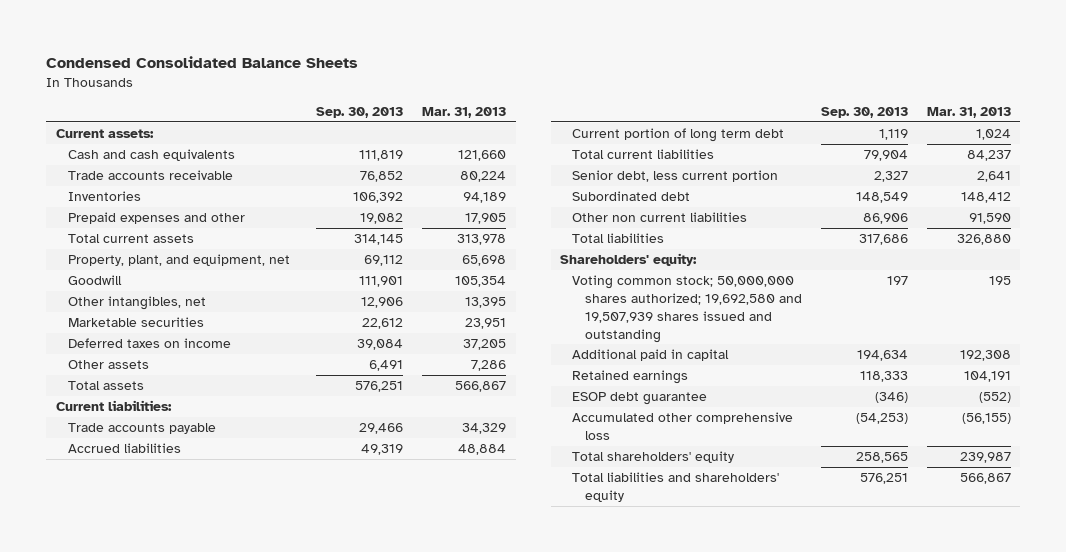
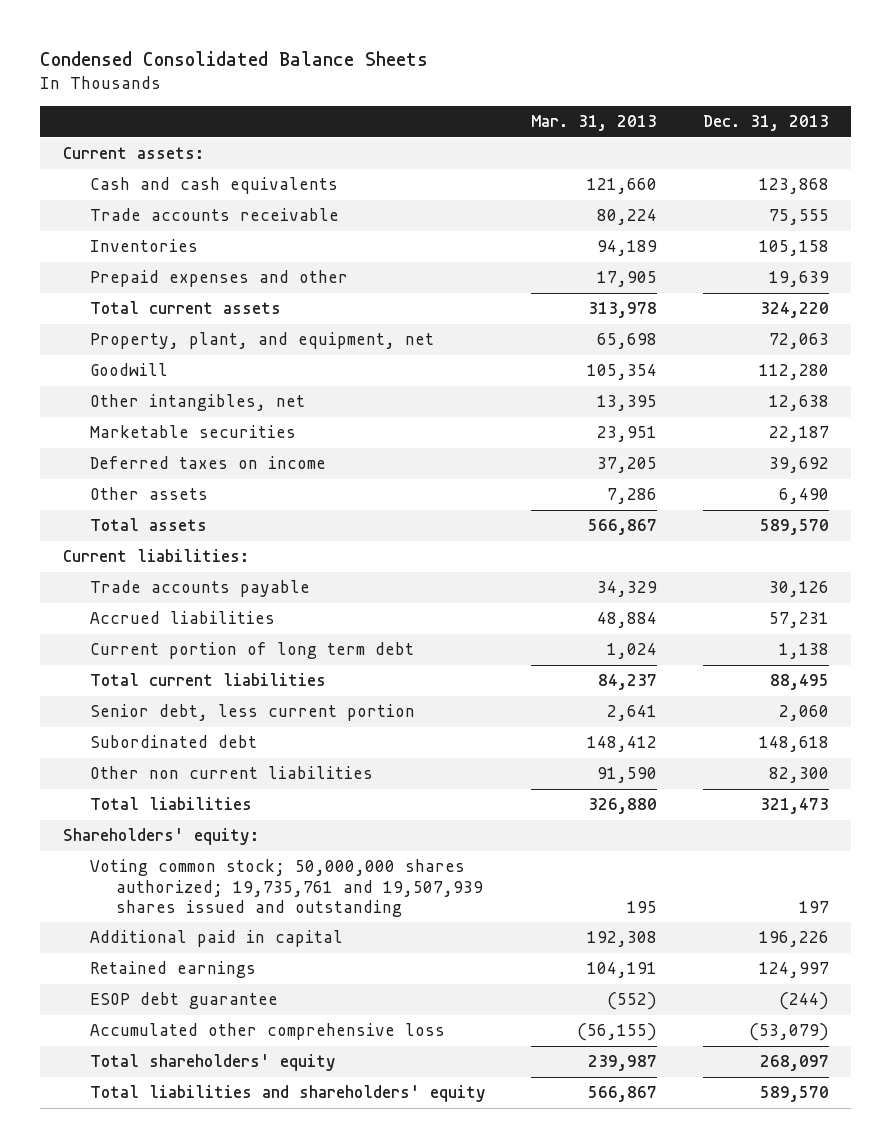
- | Sep. 30, 2013 | Mar. 31, 2013
+ | Mar. 31, 2013 | Dec. 31, 2013
- Voting common stock; 50,000,000 shares authorized; 19,692,580 and 19,507,939 shares issued and outstanding | 197 | 195
+ Voting common stock; 50,000,000 shares authorized; 19,735,761 and 19,507,939 shares issued and outstanding | 195 | 197

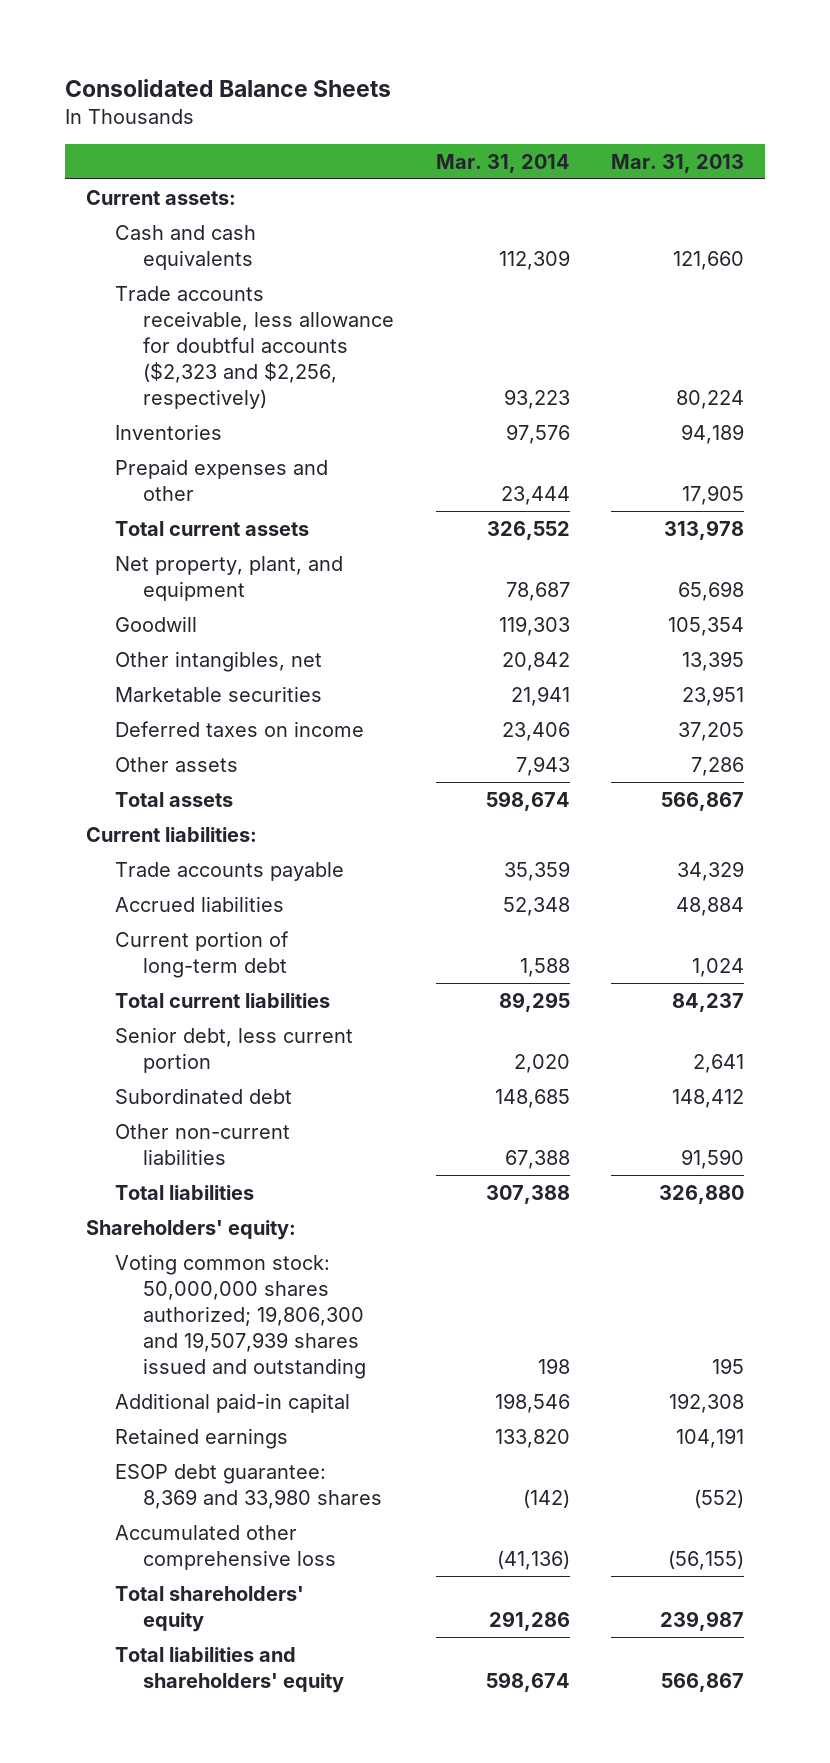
- Condensed Consolidated Balance Sheets
+ Consolidated Balance Sheets
- | Mar. 31, 2013 | Dec. 31, 2013
+ | Mar. 31, 2014 | Mar. 31, 2013
- Trade accounts receivable | 80,224 | 75,555
+ Trade accounts receivable, less allowance for doubtful accounts ($2,323 and $2,256, respectively) | 93,223 | 80,224
- Property, plant, and equipment, net | 65,698 | 72,063
+ Net property, plant, and equipment | 78,687 | 65,698
- Current portion of long term debt | 1,024 | 1,138
+ Current portion of long-term debt | 1,588 | 1,024
- Other non current liabilities | 91,590 | 82,300
+ Other non-current liabilities | 67,388 | 91,590
- Voting common stock; 50,000,000 shares authorized; 19,735,761 and 19,507,939 shares issued and outstanding | 195 | 197
- Additional paid in capital | 192,308 | 196,226
+ Voting common stock: 50,000,000 shares authorized; 19,806,300 and 19,507,939 shares issued and outstanding | 198 | 195
+ Additional paid-in capital | 198,546 | 192,308
- ESOP debt guarantee | (552) | (244)
+ ESOP debt guarantee: 8,369 and 33,980 shares | (142) | (552)

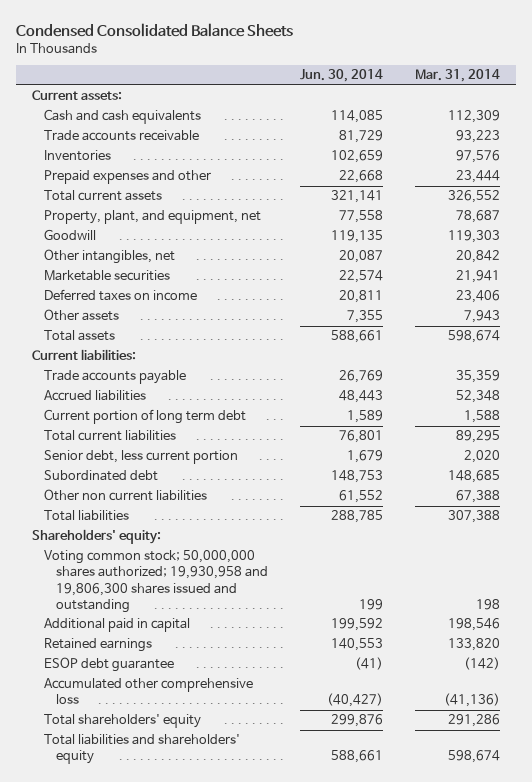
- Consolidated Balance Sheets
+ Condensed Consolidated Balance Sheets
- | Mar. 31, 2014 | Mar. 31, 2013
+ | Jun. 30, 2014 | Mar. 31, 2014
- Trade accounts receivable, less allowance for doubtful accounts ($2,323 and $2,256, respectively) | 93,223 | 80,224
+ Trade accounts receivable | 81,729 | 93,223
- Net property, plant, and equipment | 78,687 | 65,698
+ Property, plant, and equipment, net | 77,558 | 78,687
- Current portion of long-term debt | 1,588 | 1,024
+ Current portion of long term debt | 1,589 | 1,588
- Other non-current liabilities | 67,388 | 91,590
+ Other non current liabilities | 61,552 | 67,388
- Voting common stock: 50,000,000 shares authorized; 19,806,300 and 19,507,939 shares issued and outstanding | 198 | 195
- Additional paid-in capital | 198,546 | 192,308
+ Voting common stock; 50,000,000 shares authorized; 19,930,958 and 19,806,300 shares issued and outstanding | 199 | 198
+ Additional paid in capital | 199,592 | 198,546
- ESOP debt guarantee: 8,369 and 33,980 shares | (142) | (552)
+ ESOP debt guarantee | (41) | (142)

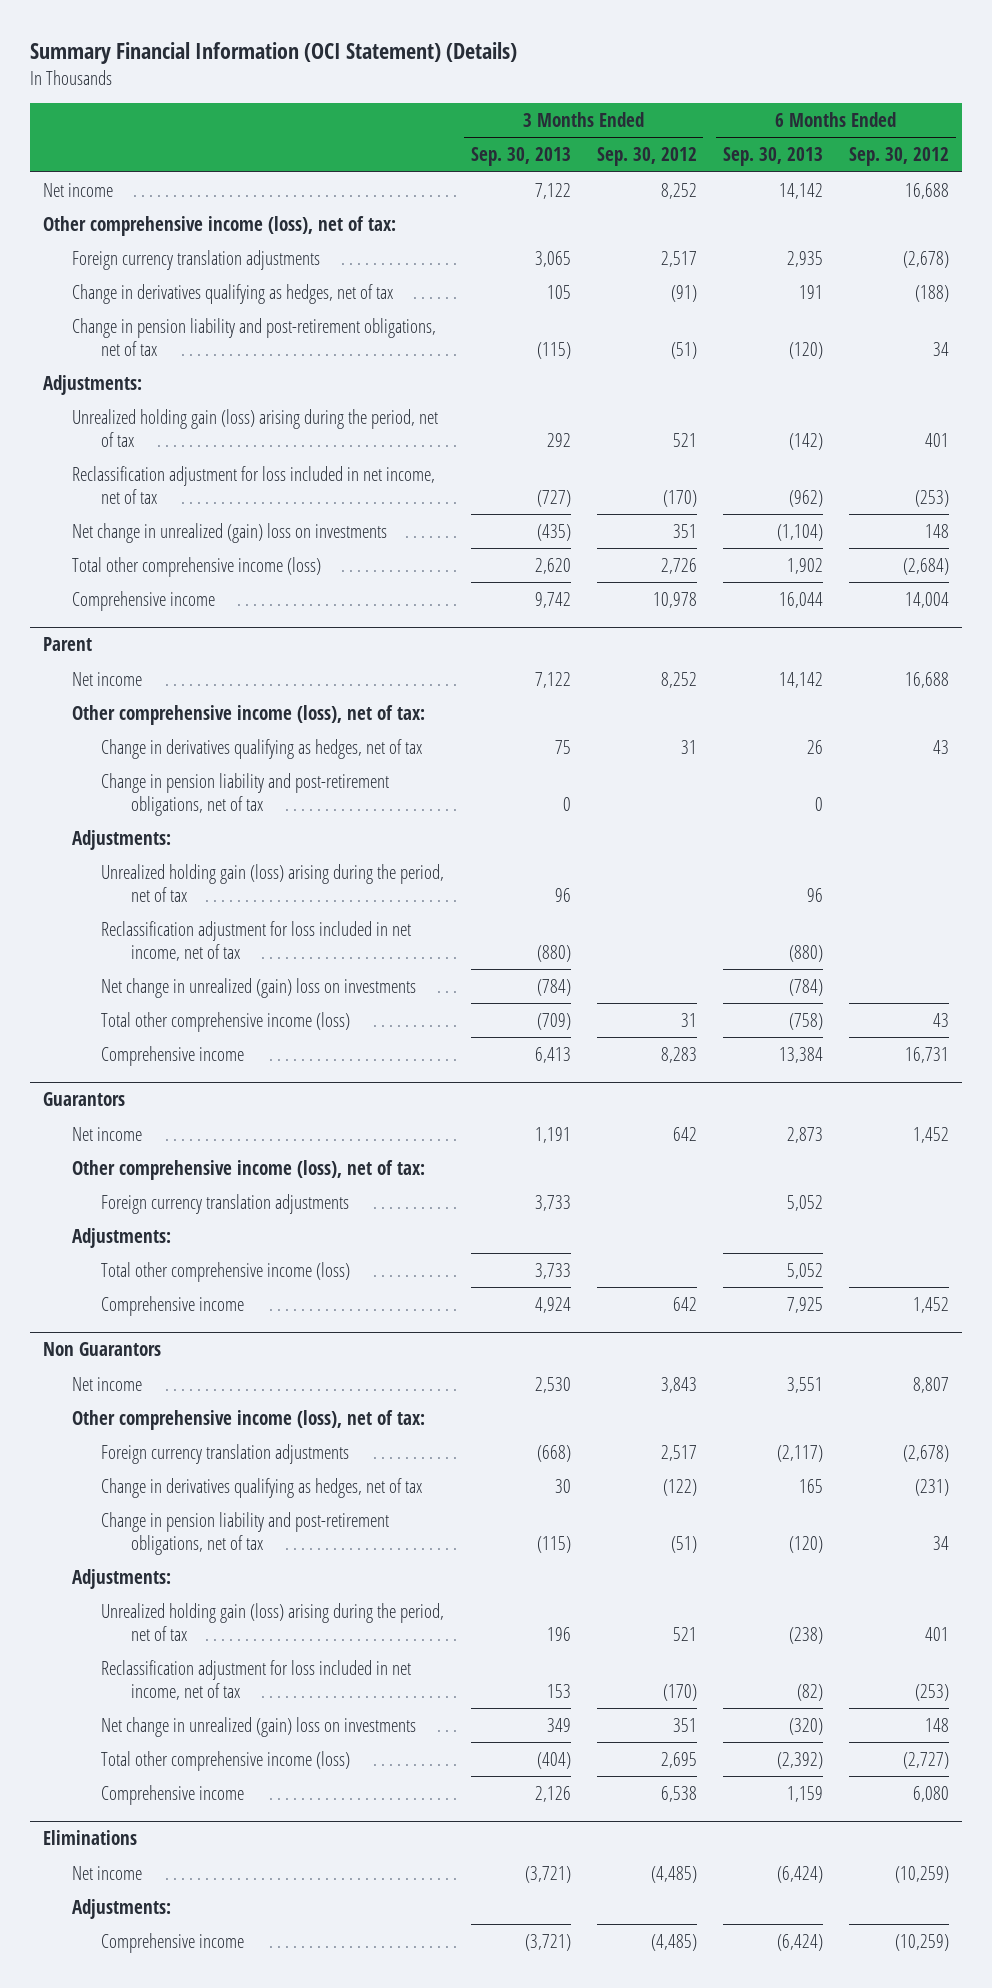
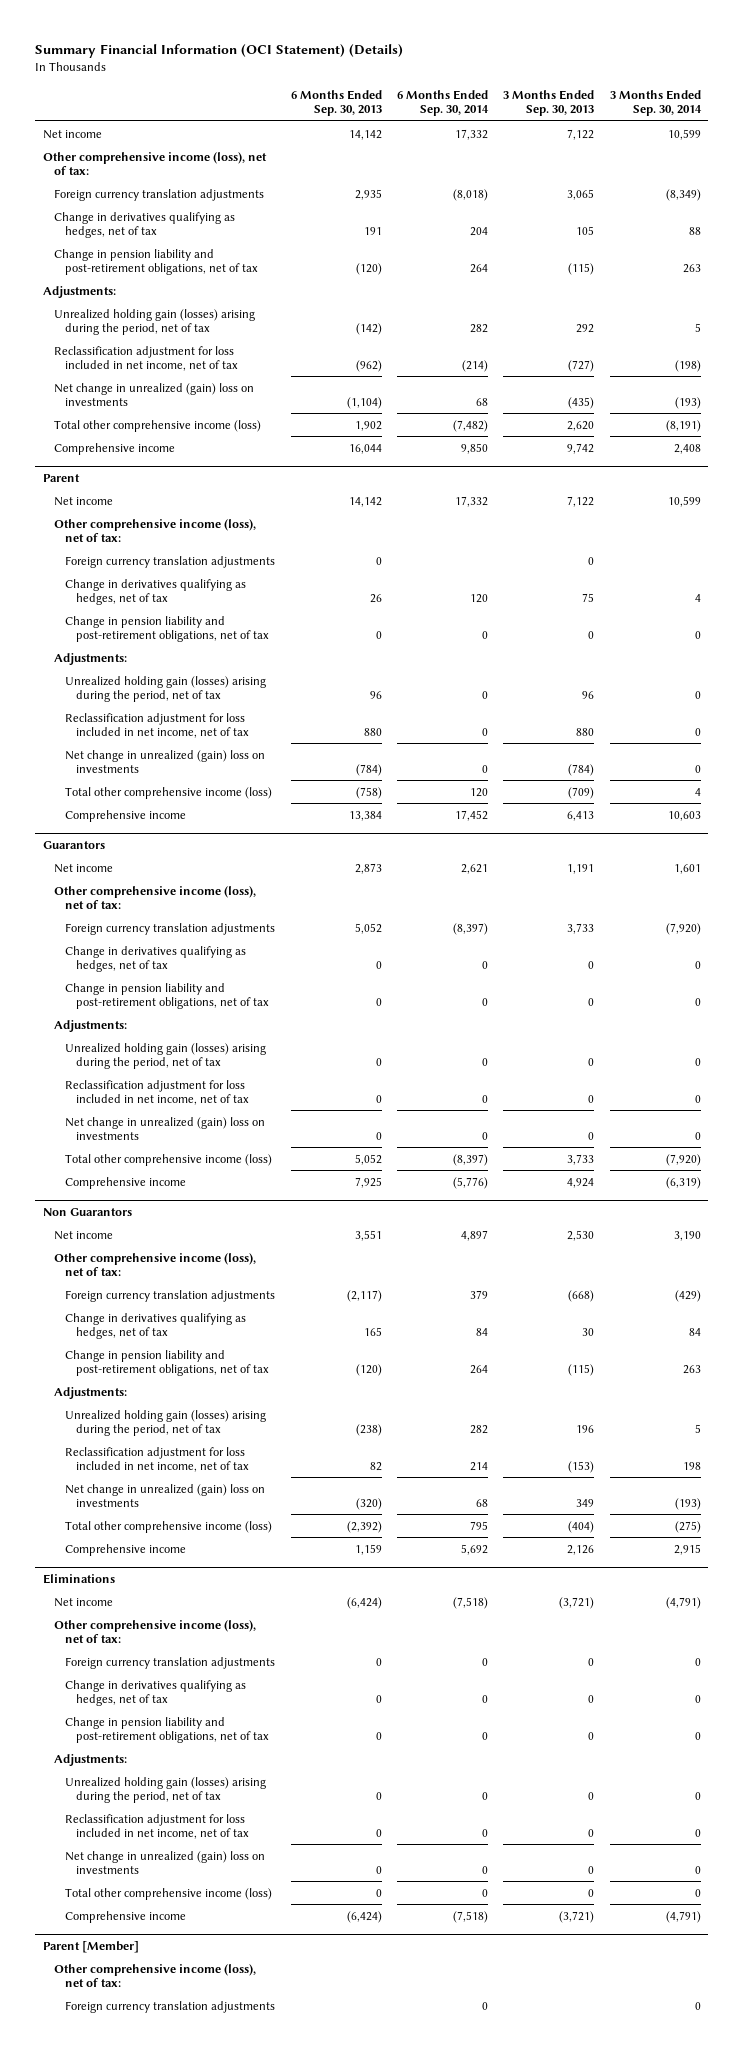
- | 3 Months Ended Sep. 30, 2013 | 3 Months Ended Sep. 30, 2012 | 6 Months Ended Sep. 30, 2013 | 6 Months Ended Sep. 30, 2012
+ | 6 Months Ended Sep. 30, 2013 | 6 Months Ended Sep. 30, 2014 | 3 Months Ended Sep. 30, 2013 | 3 Months Ended Sep. 30, 2014
- Unrealized holding gain (loss) arising during the period, net of tax | 292 | 521 | (142) | 401
+ Unrealized holding gain (losses) arising during the period, net of tax | (142) | 282 | 292 | 5
@ Parent
+ Foreign currency translation adjustments | 0 | | 0 |
- Unrealized holding gain (loss) arising during the period, net of tax | 96 | | 96 |
- Reclassification adjustment for loss included in net income, net of tax | (880) | | (880) |
+ Unrealized holding gain (losses) arising during the period, net of tax | 96 | 0 | 96 | 0
+ Reclassification adjustment for loss included in net income, net of tax | 880 | 0 | 880 | 0
@ Guarantors
+ Change in derivatives qualifying as hedges, net of tax | 0 | 0 | 0 | 0
+ Change in pension liability and post-retirement obligations, net of tax | 0 | 0 | 0 | 0
+ Unrealized holding gain (losses) arising during the period, net of tax | 0 | 0 | 0 | 0
+ Reclassification adjustment for loss included in net income, net of tax | 0 | 0 | 0 | 0
+ Net change in unrealized (gain) loss on investments | 0 | 0 | 0 | 0
@ Non Guarantors
- Unrealized holding gain (loss) arising during the period, net of tax | 196 | 521 | (238) | 401
- Reclassification adjustment for loss included in net income, net of tax | 153 | (170) | (82) | (253)
+ Unrealized holding gain (losses) arising during the period, net of tax | (238) | 282 | 196 | 5
+ Reclassification adjustment for loss included in net income, net of tax | 82 | 214 | (153) | 198
@ Eliminations
+ Other comprehensive income (loss), net of tax:
+ Foreign currency translation adjustments | 0 | 0 | 0 | 0
+ Change in derivatives qualifying as hedges, net of tax | 0 | 0 | 0 | 0
+ Change in pension liability and post-retirement obligations, net of tax | 0 | 0 | 0 | 0
+ Unrealized holding gain (losses) arising during the period, net of tax | 0 | 0 | 0 | 0
+ Reclassification adjustment for loss included in net income, net of tax | 0 | 0 | 0 | 0
+ Net change in unrealized (gain) loss on investments | 0 | 0 | 0 | 0
+ Total other comprehensive income (loss) | 0 | 0 | 0 | 0
+ Parent [Member]
+ Other comprehensive income (loss), net of tax:
+ Foreign currency translation adjustments | | 0 | | 0

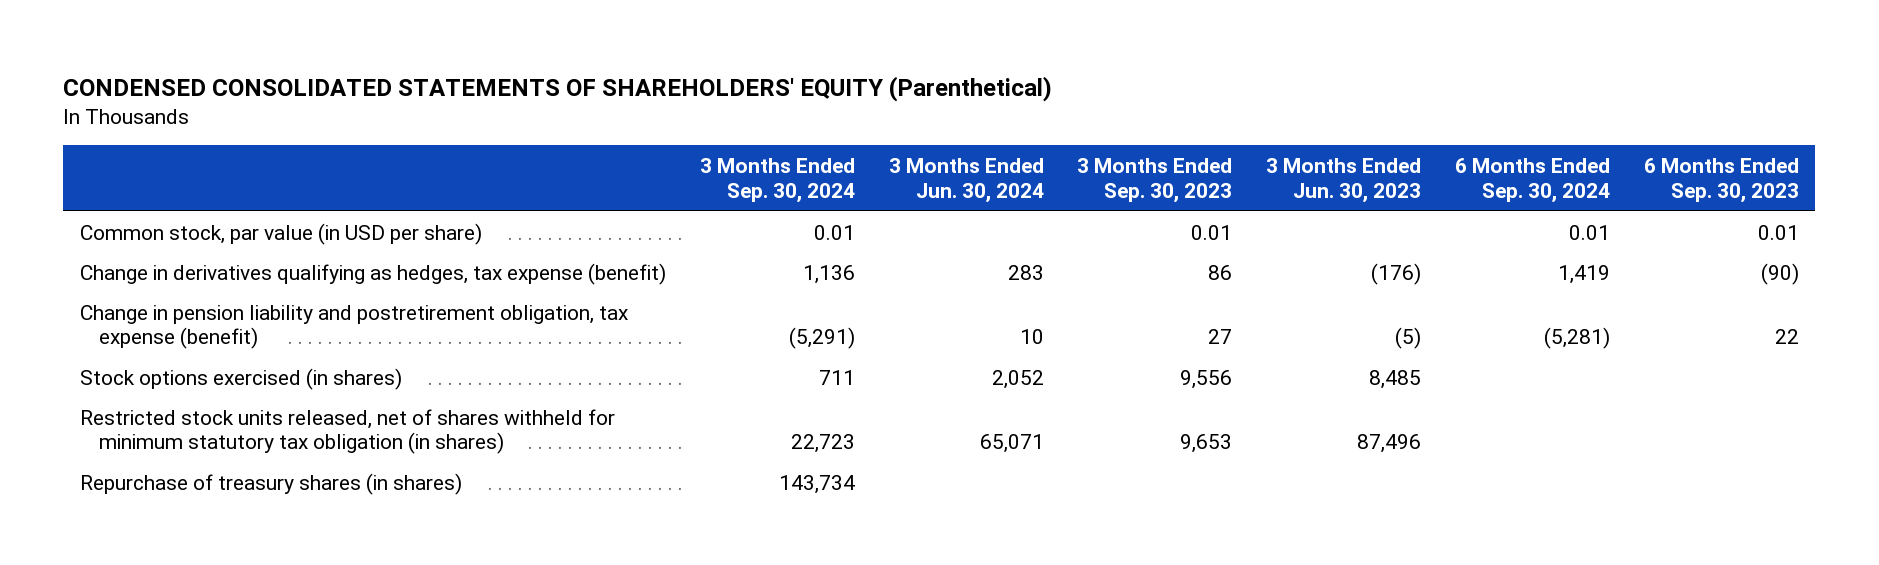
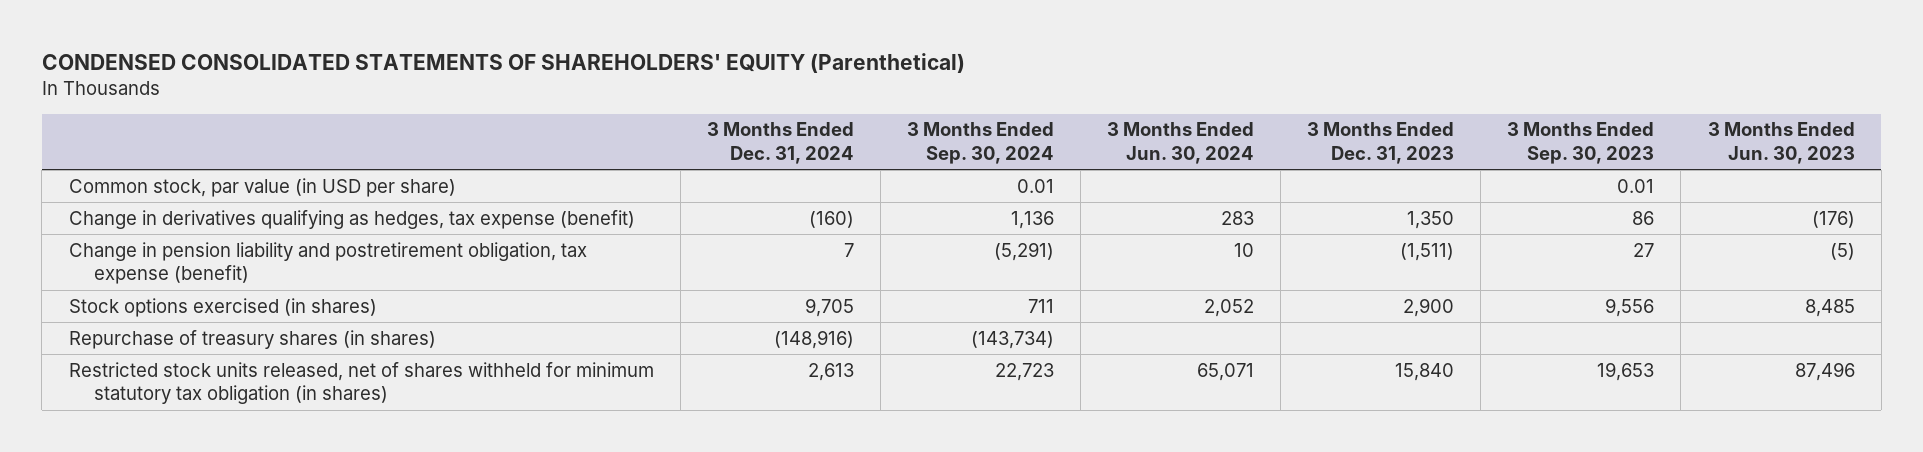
- | 3 Months Ended Sep. 30, 2024 | 3 Months Ended Jun. 30, 2024 | 3 Months Ended Sep. 30, 2023 | 3 Months Ended Jun. 30, 2023 | 6 Months Ended Sep. 30, 2024 | 6 Months Ended Sep. 30, 2023
+ | 3 Months Ended Dec. 31, 2024 | 3 Months Ended Sep. 30, 2024 | 3 Months Ended Jun. 30, 2024 | 3 Months Ended Dec. 31, 2023 | 3 Months Ended Sep. 30, 2023 | 3 Months Ended Jun. 30, 2023
- Restricted stock units released, net of shares withheld for minimum statutory tax obligation (in shares) | 22,723 | 65,071 | 9,653 | 87,496 | |
- Repurchase of treasury shares (in shares) | 143,734 | | | | |
+ Repurchase of treasury shares (in shares) | (148,916) | (143,734) | | | |
+ Restricted stock units released, net of shares withheld for minimum statutory tax obligation (in shares) | 2,613 | 22,723 | 65,071 | 15,840 | 19,653 | 87,496

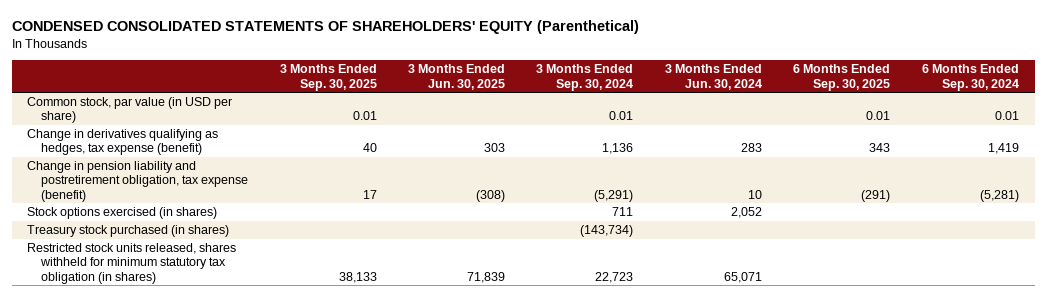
- | 3 Months Ended Dec. 31, 2024 | 3 Months Ended Sep. 30, 2024 | 3 Months Ended Jun. 30, 2024 | 3 Months Ended Dec. 31, 2023 | 3 Months Ended Sep. 30, 2023 | 3 Months Ended Jun. 30, 2023
+ | 3 Months Ended Sep. 30, 2025 | 3 Months Ended Jun. 30, 2025 | 3 Months Ended Sep. 30, 2024 | 3 Months Ended Jun. 30, 2024 | 6 Months Ended Sep. 30, 2025 | 6 Months Ended Sep. 30, 2024
- Repurchase of treasury shares (in shares) | (148,916) | (143,734) | | | |
- Restricted stock units released, net of shares withheld for minimum statutory tax obligation (in shares) | 2,613 | 22,723 | 65,071 | 15,840 | 19,653 | 87,496
+ Treasury stock purchased (in shares) | | | (143,734) | | |
+ Restricted stock units released, shares withheld for minimum statutory tax obligation (in shares) | 38,133 | 71,839 | 22,723 | 65,071 | |

